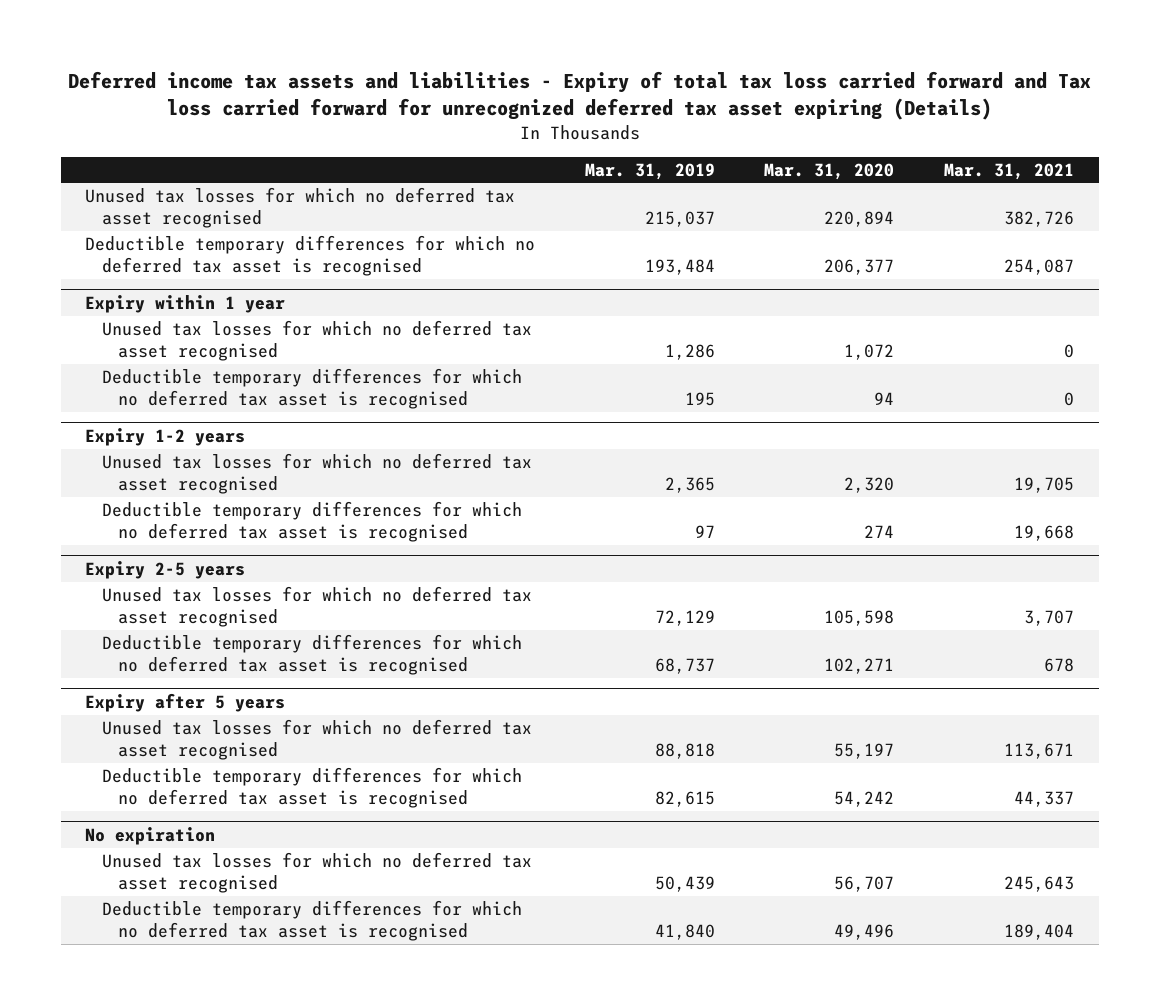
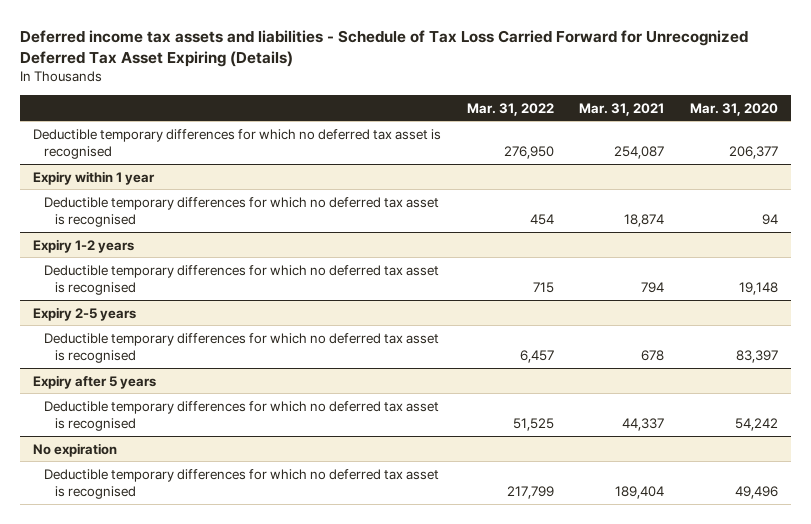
- Deferred income tax assets and liabilities - Expiry of total tax loss carried forward and Tax loss carried forward for unrecognized deferred tax asset expiring (Details)
+ Deferred income tax assets and liabilities - Schedule of Tax Loss Carried Forward for Unrecognized Deferred Tax Asset Expiring (Details)
- | Mar. 31, 2019 | Mar. 31, 2020 | Mar. 31, 2021
+ | Mar. 31, 2022 | Mar. 31, 2021 | Mar. 31, 2020
- Unused tax losses for which no deferred tax asset recognised | 215,037 | 220,894 | 382,726
@ Expiry within 1 year
- Unused tax losses for which no deferred tax asset recognised | 1,286 | 1,072 | 0
- Deductible temporary differences for which no deferred tax asset is recognised | 195 | 94 | 0
+ Deductible temporary differences for which no deferred tax asset is recognised | 454 | 18,874 | 94
@ Expiry 1-2 years
- Unused tax losses for which no deferred tax asset recognised | 2,365 | 2,320 | 19,705
- Deductible temporary differences for which no deferred tax asset is recognised | 97 | 274 | 19,668
+ Deductible temporary differences for which no deferred tax asset is recognised | 715 | 794 | 19,148
@ Expiry 2-5 years
- Unused tax losses for which no deferred tax asset recognised | 72,129 | 105,598 | 3,707
- Deductible temporary differences for which no deferred tax asset is recognised | 68,737 | 102,271 | 678
+ Deductible temporary differences for which no deferred tax asset is recognised | 6,457 | 678 | 83,397
@ Expiry after 5 years
- Unused tax losses for which no deferred tax asset recognised | 88,818 | 55,197 | 113,671
@ No expiration
- Unused tax losses for which no deferred tax asset recognised | 50,439 | 56,707 | 245,643

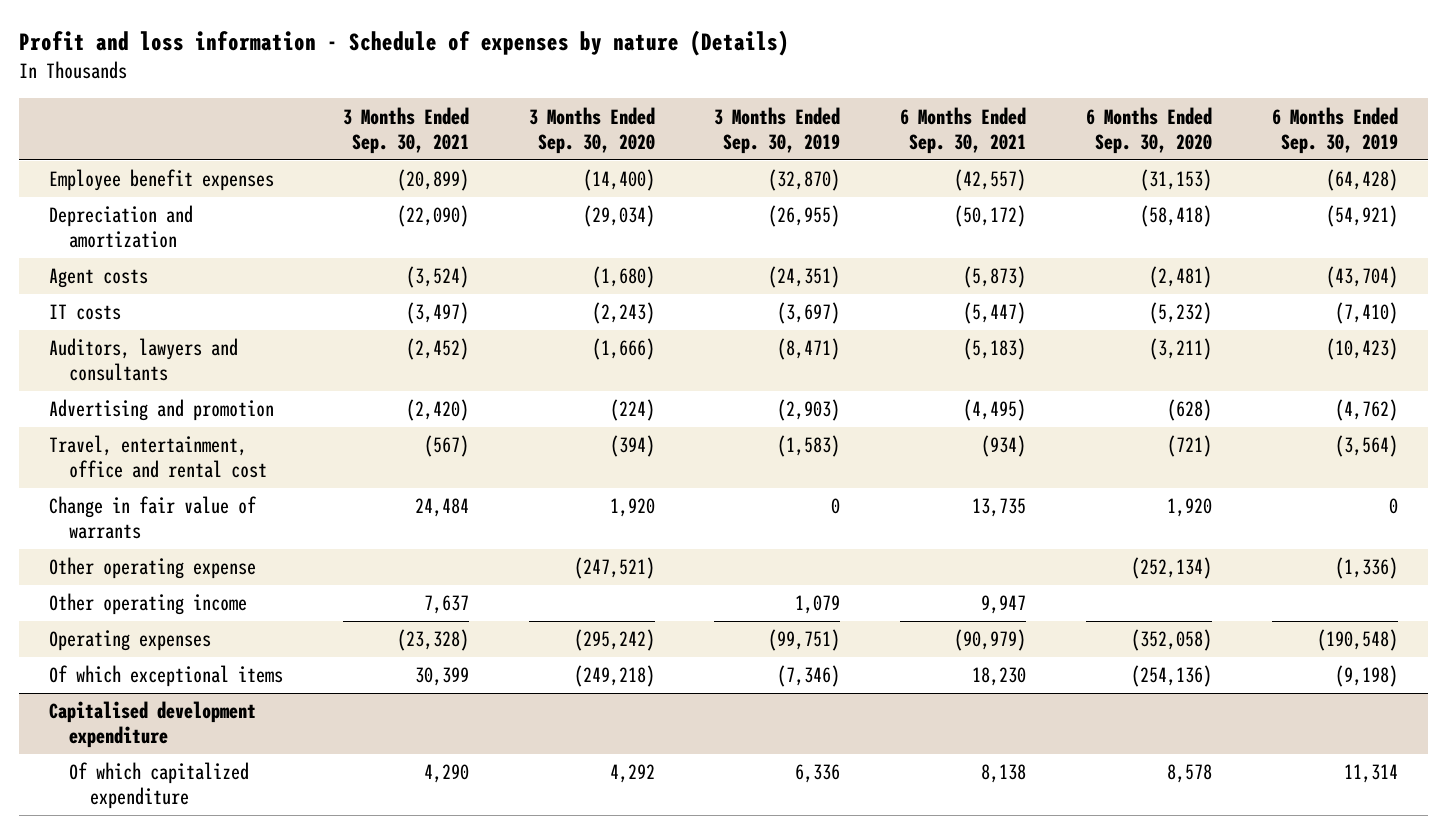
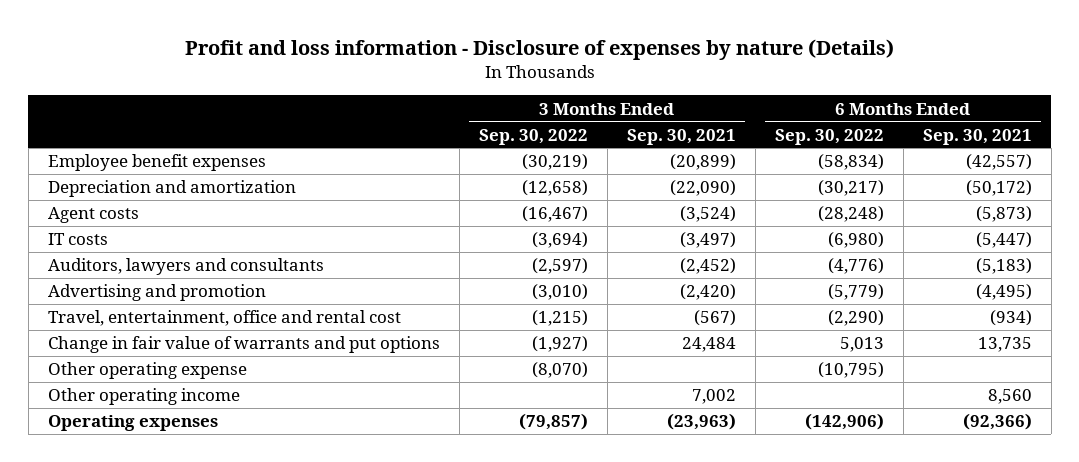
- Profit and loss information - Schedule of expenses by nature (Details)
+ Profit and loss information - Disclosure of expenses by nature (Details)
- | 3 Months Ended Sep. 30, 2021 | 3 Months Ended Sep. 30, 2020 | 3 Months Ended Sep. 30, 2019 | 6 Months Ended Sep. 30, 2021 | 6 Months Ended Sep. 30, 2020 | 6 Months Ended Sep. 30, 2019
+ | 3 Months Ended Sep. 30, 2022 | 3 Months Ended Sep. 30, 2021 | 6 Months Ended Sep. 30, 2022 | 6 Months Ended Sep. 30, 2021
- Change in fair value of warrants | 24,484 | 1,920 | 0 | 13,735 | 1,920 | 0
+ Change in fair value of warrants and put options | (1,927) | 24,484 | 5,013 | 13,735
- Other operating income | 7,637 | | 1,079 | 9,947 | |
- Operating expenses | (23,328) | (295,242) | (99,751) | (90,979) | (352,058) | (190,548)
- Of which exceptional items | 30,399 | (249,218) | (7,346) | 18,230 | (254,136) | (9,198)
- Capitalised development expenditure
- Of which capitalized expenditure | 4,290 | 4,292 | 6,336 | 8,138 | 8,578 | 11,314
+ Other operating income | | 7,002 | | 8,560
+ Operating expenses | (79,857) | (23,963) | (142,906) | (92,366)

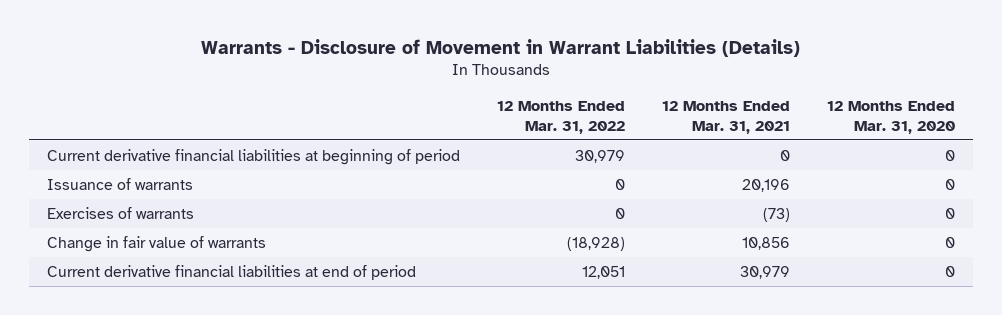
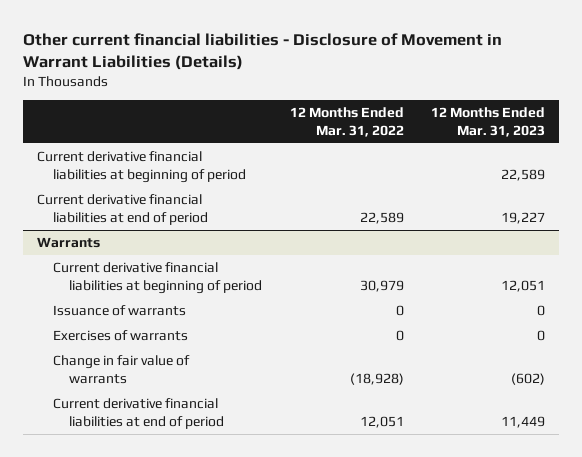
- Warrants - Disclosure of Movement in Warrant Liabilities (Details)
+ Other current financial liabilities - Disclosure of Movement in Warrant Liabilities (Details)
- | 12 Months Ended Mar. 31, 2022 | 12 Months Ended Mar. 31, 2021 | 12 Months Ended Mar. 31, 2020
+ | 12 Months Ended Mar. 31, 2022 | 12 Months Ended Mar. 31, 2023
+ Current derivative financial liabilities at beginning of period | | 22,589
+ Current derivative financial liabilities at end of period | 22,589 | 19,227
+ Warrants

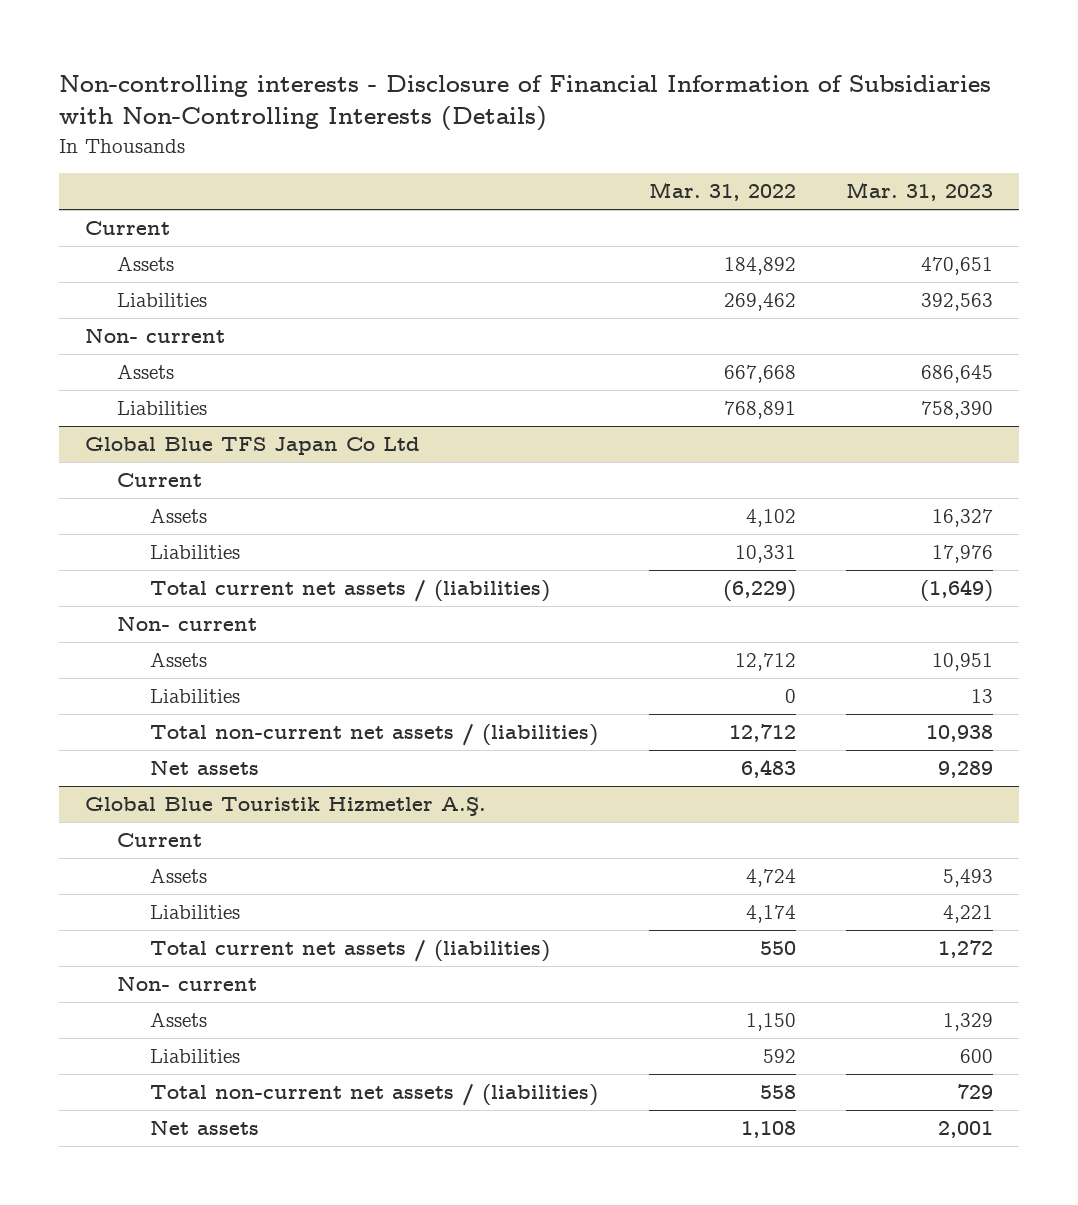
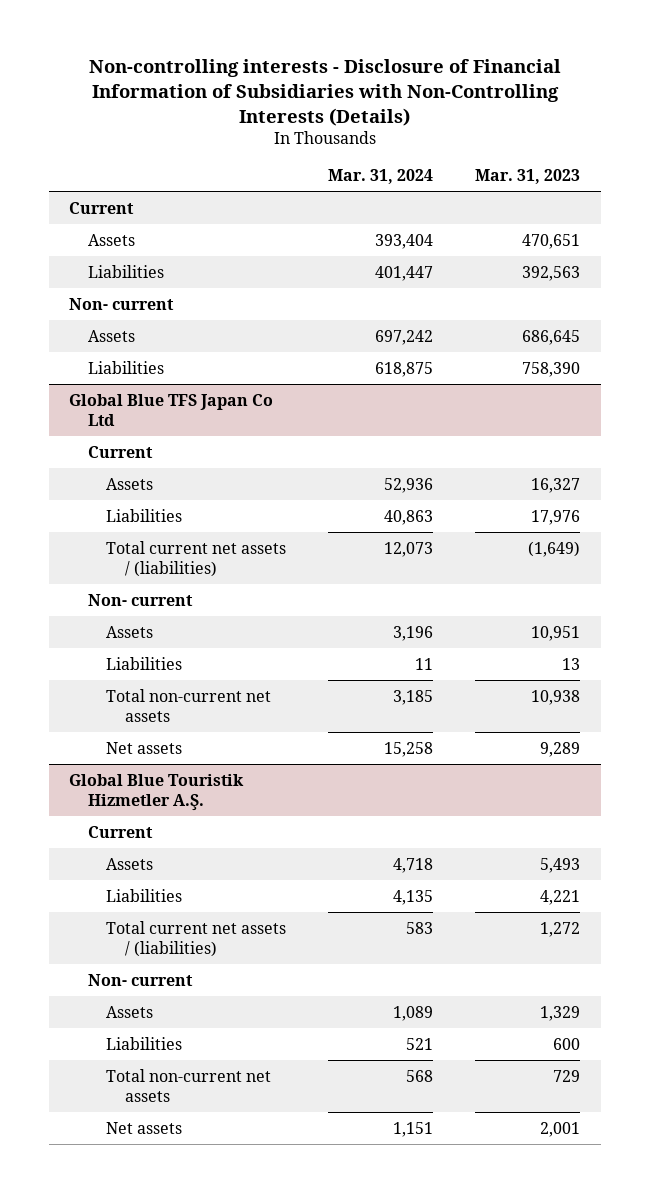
- | Mar. 31, 2022 | Mar. 31, 2023
+ | Mar. 31, 2024 | Mar. 31, 2023
@ Global Blue TFS Japan Co Ltd
- Total non-current net assets / (liabilities) | 12,712 | 10,938
+ Total non-current net assets | 3,185 | 10,938
@ Global Blue Touristik Hizmetler A.Ş.
- Total non-current net assets / (liabilities) | 558 | 729
+ Total non-current net assets | 568 | 729

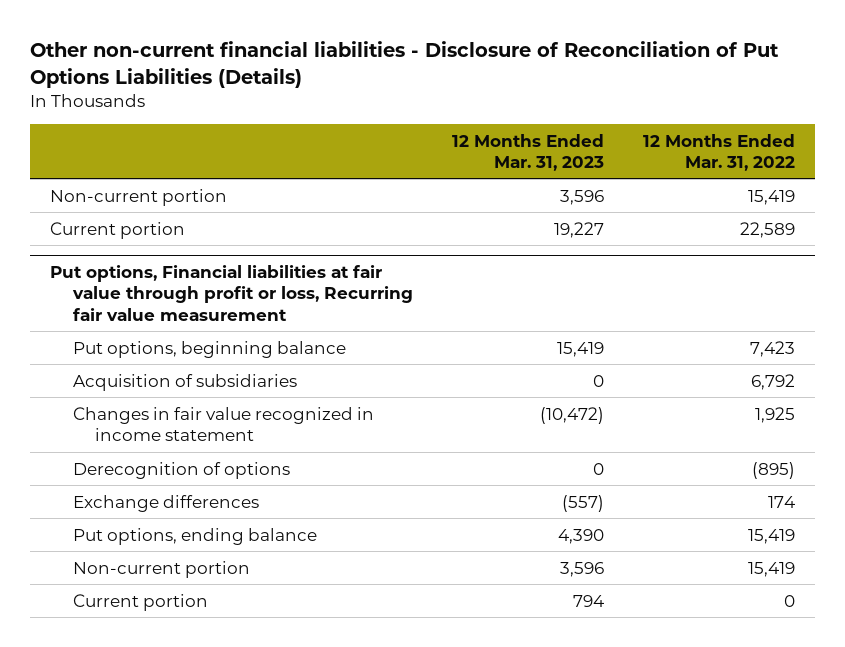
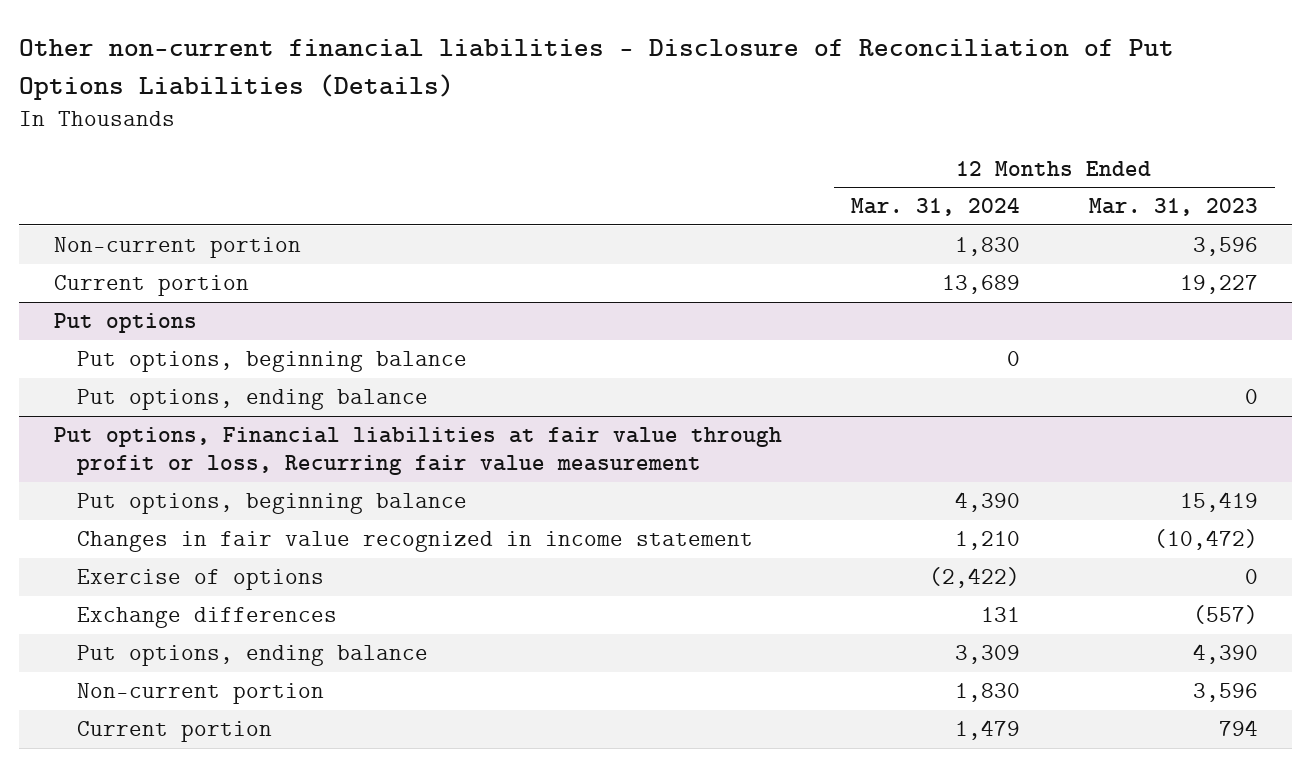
- | 12 Months Ended Mar. 31, 2023 | 12 Months Ended Mar. 31, 2022
+ | 12 Months Ended Mar. 31, 2024 | 12 Months Ended Mar. 31, 2023
+ Put options
+ Put options, beginning balance | 0 |
+ Put options, ending balance | | 0
@ Put options, Financial liabilities at fair value through profit or loss, Recurring fair value measurement
- Acquisition of subsidiaries | 0 | 6,792
- Derecognition of options | 0 | (895)
+ Exercise of options | (2,422) | 0

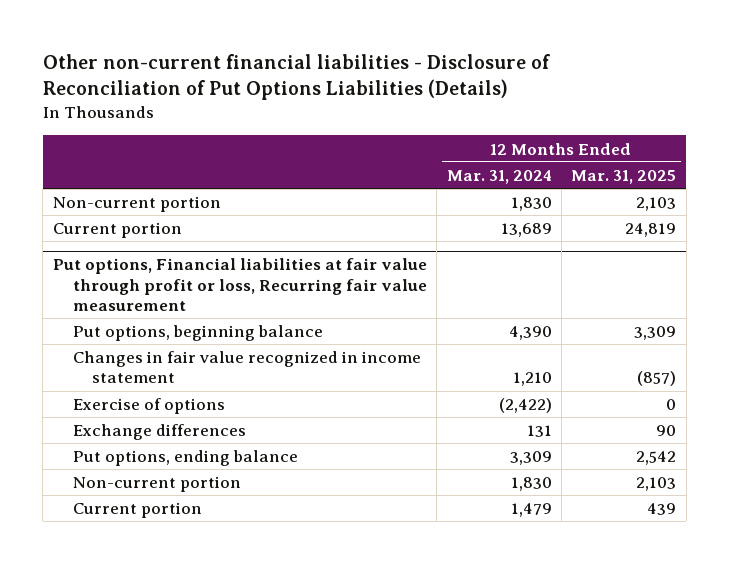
- | 12 Months Ended Mar. 31, 2024 | 12 Months Ended Mar. 31, 2023
+ | 12 Months Ended Mar. 31, 2024 | 12 Months Ended Mar. 31, 2025
- Put options
- Put options, beginning balance | 0 |
- Put options, ending balance | | 0

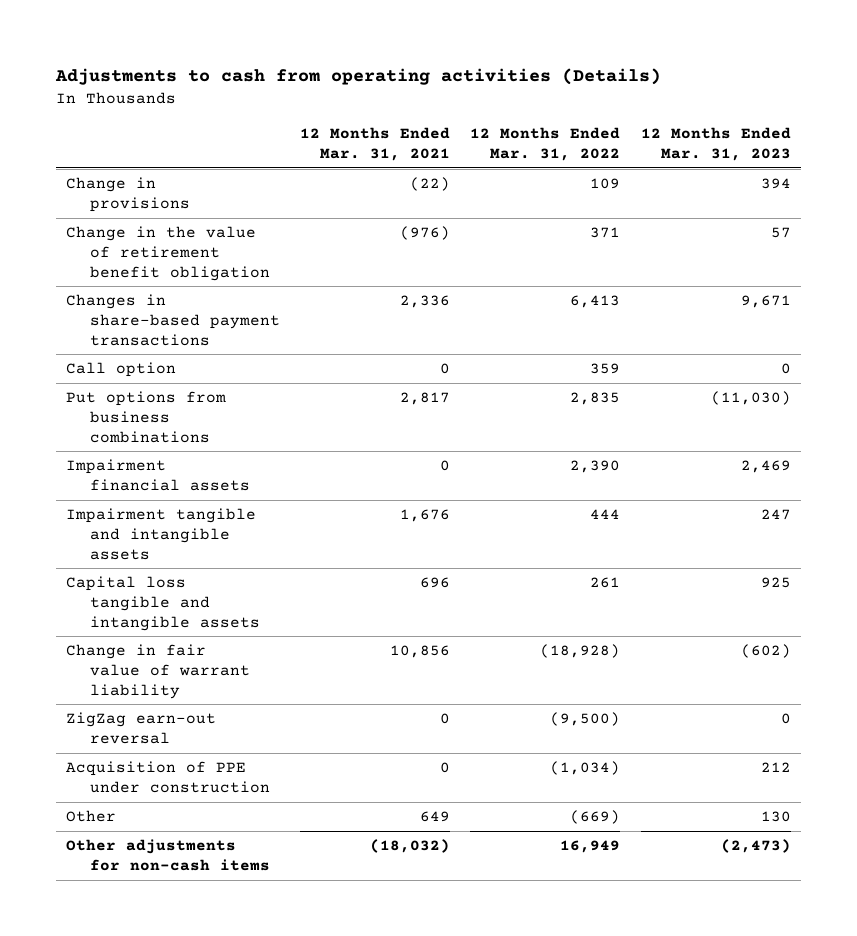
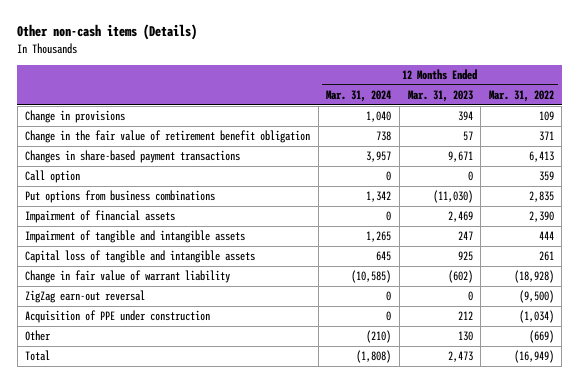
- Adjustments to cash from operating activities (Details)
+ Other non-cash items (Details)
- | 12 Months Ended Mar. 31, 2021 | 12 Months Ended Mar. 31, 2022 | 12 Months Ended Mar. 31, 2023
+ | 12 Months Ended Mar. 31, 2024 | 12 Months Ended Mar. 31, 2023 | 12 Months Ended Mar. 31, 2022
- Change in the value of retirement benefit obligation | (976) | 371 | 57
+ Change in the fair value of retirement benefit obligation | 738 | 57 | 371
- Impairment financial assets | 0 | 2,390 | 2,469
- Impairment tangible and intangible assets | 1,676 | 444 | 247
- Capital loss tangible and intangible assets | 696 | 261 | 925
+ Impairment of financial assets | 0 | 2,469 | 2,390
+ Impairment of tangible and intangible assets | 1,265 | 247 | 444
+ Capital loss of tangible and intangible assets | 645 | 925 | 261
- Other adjustments for non-cash items | (18,032) | 16,949 | (2,473)
+ Total | (1,808) | 2,473 | (16,949)

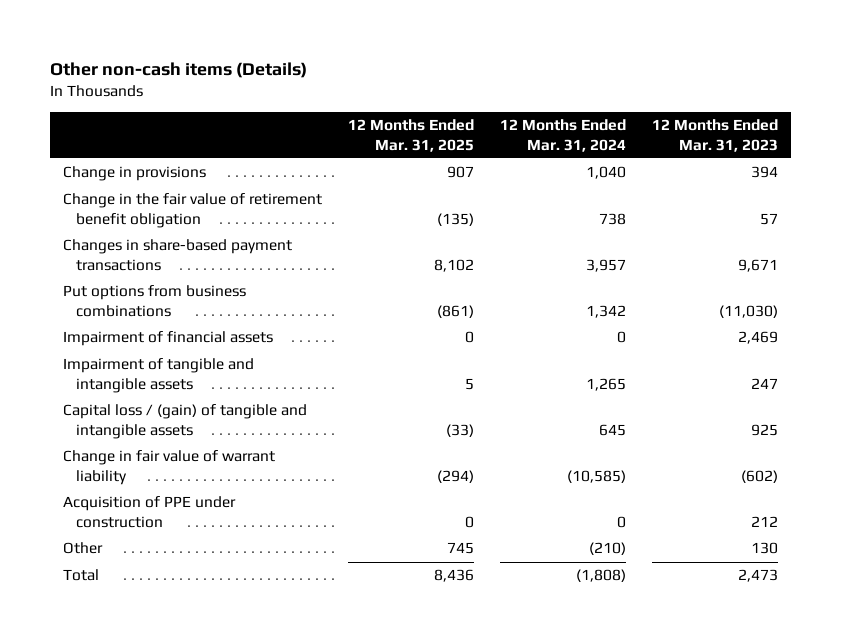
- | 12 Months Ended Mar. 31, 2024 | 12 Months Ended Mar. 31, 2023 | 12 Months Ended Mar. 31, 2022
+ | 12 Months Ended Mar. 31, 2025 | 12 Months Ended Mar. 31, 2024 | 12 Months Ended Mar. 31, 2023
- Call option | 0 | 0 | 359
- Capital loss of tangible and intangible assets | 645 | 925 | 261
+ Capital loss / (gain) of tangible and intangible assets | (33) | 645 | 925
- ZigZag earn-out reversal | 0 | 0 | (9,500)

